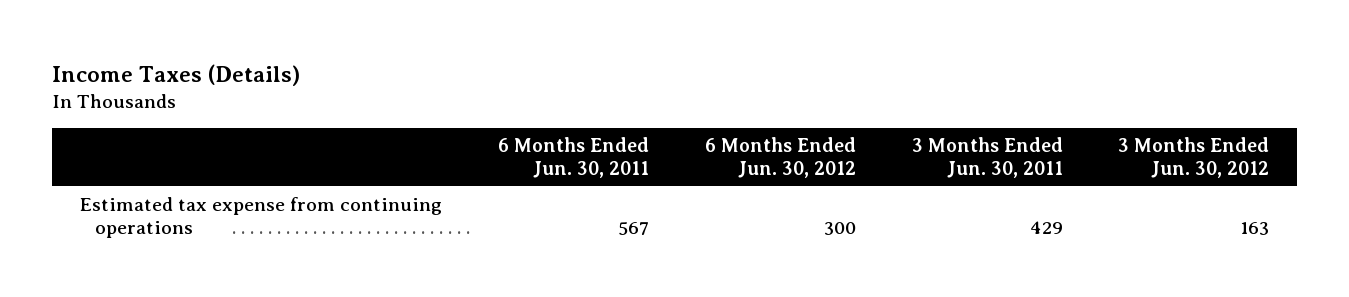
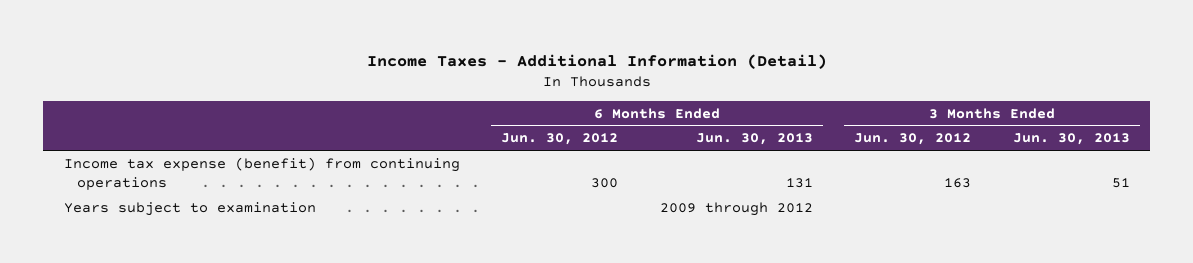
- Income Taxes (Details)
+ Income Taxes - Additional Information (Detail)
- | 6 Months Ended Jun. 30, 2011 | 6 Months Ended Jun. 30, 2012 | 3 Months Ended Jun. 30, 2011 | 3 Months Ended Jun. 30, 2012
+ | 6 Months Ended Jun. 30, 2012 | 6 Months Ended Jun. 30, 2013 | 3 Months Ended Jun. 30, 2012 | 3 Months Ended Jun. 30, 2013
- Estimated tax expense from continuing operations | 567 | 300 | 429 | 163
+ Income tax expense (benefit) from continuing operations | 300 | 131 | 163 | 51
+ Years subject to examination | | 2009 through 2012 | |

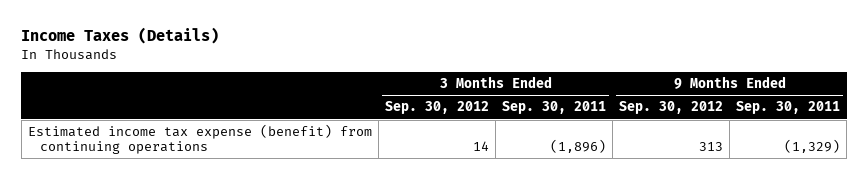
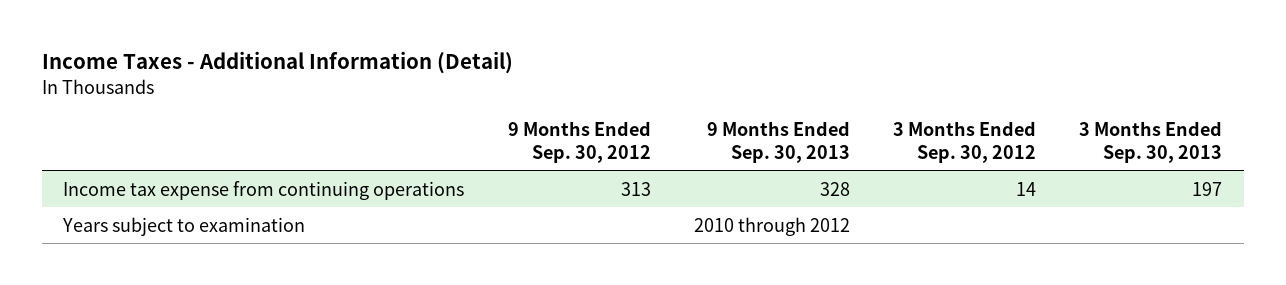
- Income Taxes (Details)
+ Income Taxes - Additional Information (Detail)
- | 3 Months Ended Sep. 30, 2012 | 3 Months Ended Sep. 30, 2011 | 9 Months Ended Sep. 30, 2012 | 9 Months Ended Sep. 30, 2011
+ | 9 Months Ended Sep. 30, 2012 | 9 Months Ended Sep. 30, 2013 | 3 Months Ended Sep. 30, 2012 | 3 Months Ended Sep. 30, 2013
- Estimated income tax expense (benefit) from continuing operations | 14 | (1,896) | 313 | (1,329)
+ Income tax expense from continuing operations | 313 | 328 | 14 | 197
+ Years subject to examination | | 2010 through 2012 | |

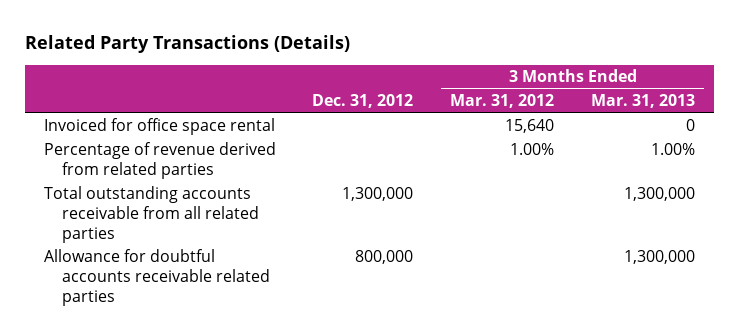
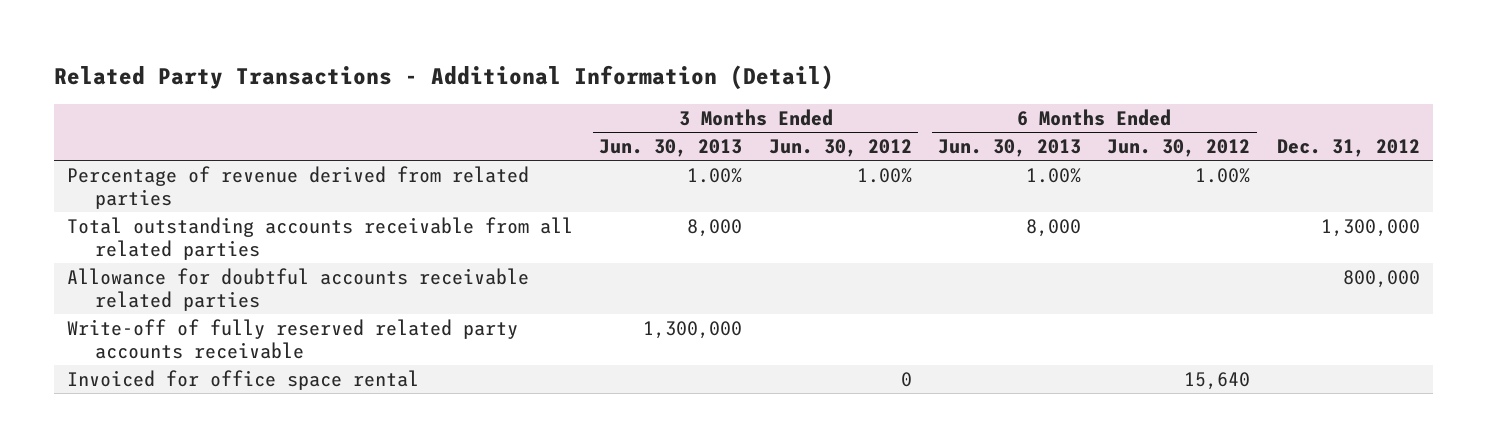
- Related Party Transactions (Details)
+ Related Party Transactions - Additional Information (Detail)
- | Dec. 31, 2012 | 3 Months Ended Mar. 31, 2012 | 3 Months Ended Mar. 31, 2013
+ | 3 Months Ended Jun. 30, 2013 | 3 Months Ended Jun. 30, 2012 | 6 Months Ended Jun. 30, 2013 | 6 Months Ended Jun. 30, 2012 | Dec. 31, 2012
+ Write-off of fully reserved related party accounts receivable | 1,300,000 | | | |
moved down: Invoiced for office space rental | | 0 | | 15,640 |

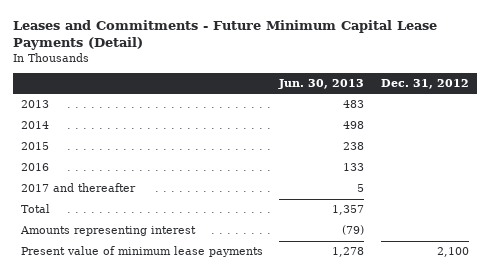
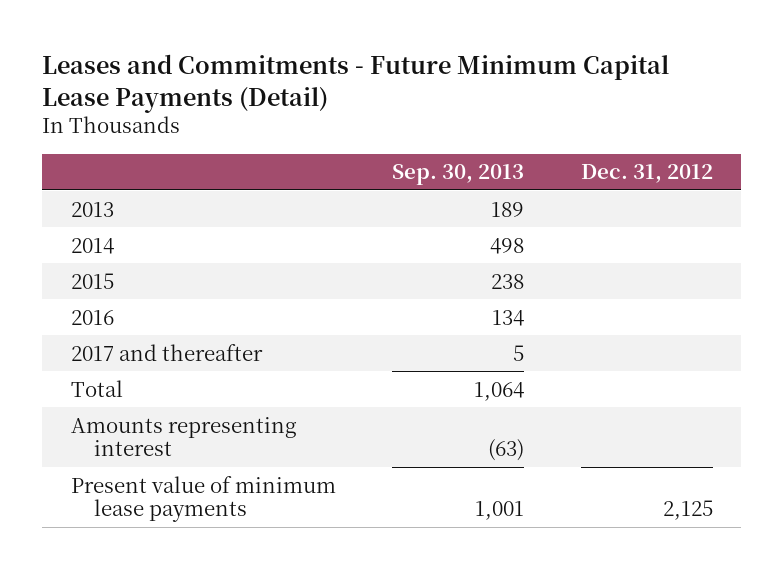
- | Jun. 30, 2013 | Dec. 31, 2012
+ | Sep. 30, 2013 | Dec. 31, 2012
- Present value of minimum lease payments | 1,278 | 2,100
+ Present value of minimum lease payments | 1,001 | 2,125

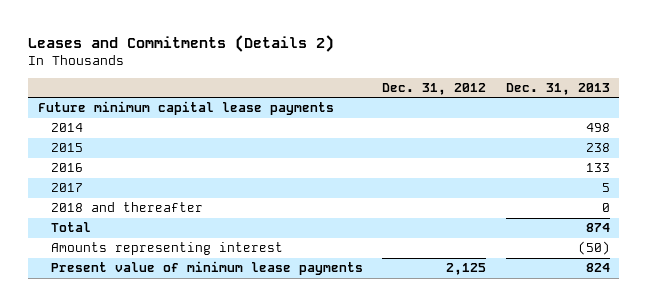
- Leases and Commitments - Future Minimum Capital Lease Payments (Detail)
+ Leases and Commitments (Details 2)
- | Sep. 30, 2013 | Dec. 31, 2012
+ | Dec. 31, 2012 | Dec. 31, 2013
- 2013 | 189 |
+ Future minimum capital lease payments
- 2017 and thereafter | 5 |
+ 2017 | | 5
+ 2018 and thereafter | | 0

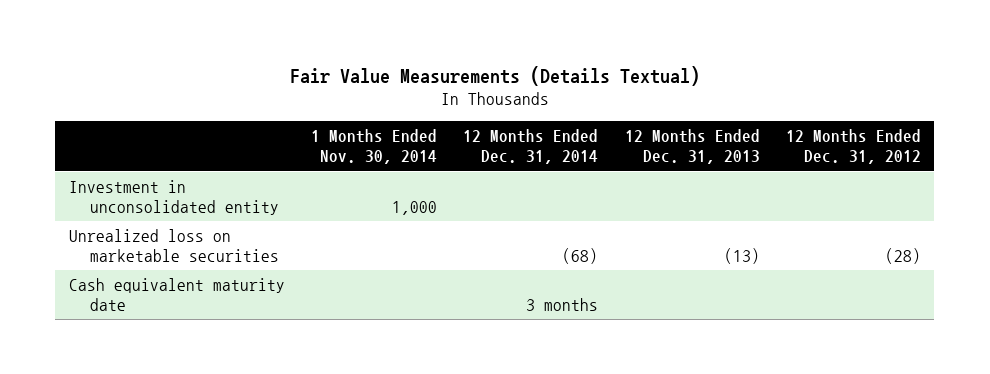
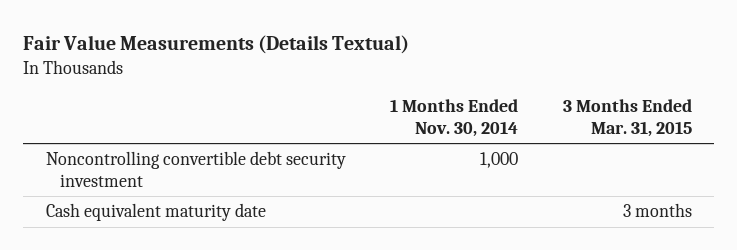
- | 1 Months Ended Nov. 30, 2014 | 12 Months Ended Dec. 31, 2014 | 12 Months Ended Dec. 31, 2013 | 12 Months Ended Dec. 31, 2012
+ | 1 Months Ended Nov. 30, 2014 | 3 Months Ended Mar. 31, 2015
- Investment in unconsolidated entity | 1,000 | | |
- Unrealized loss on marketable securities | | (68) | (13) | (28)
+ Noncontrolling convertible debt security investment | 1,000 |

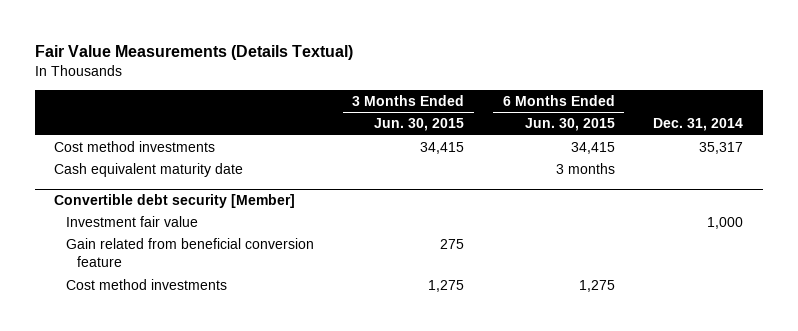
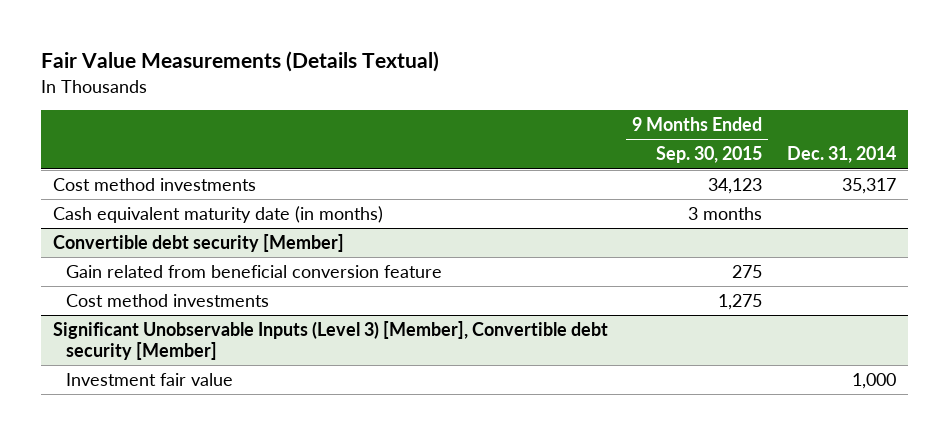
- | 3 Months Ended Jun. 30, 2015 | 6 Months Ended Jun. 30, 2015 | Dec. 31, 2014
+ | 9 Months Ended Sep. 30, 2015 | Dec. 31, 2014
- Cash equivalent maturity date | | 3 months |
+ Cash equivalent maturity date (in months) | 3 months |
@ Convertible debt security [Member]
- Investment fair value | | | 1,000
+ Significant Unobservable Inputs (Level 3) [Member], Convertible debt security [Member]
+ Investment fair value | | 1,000

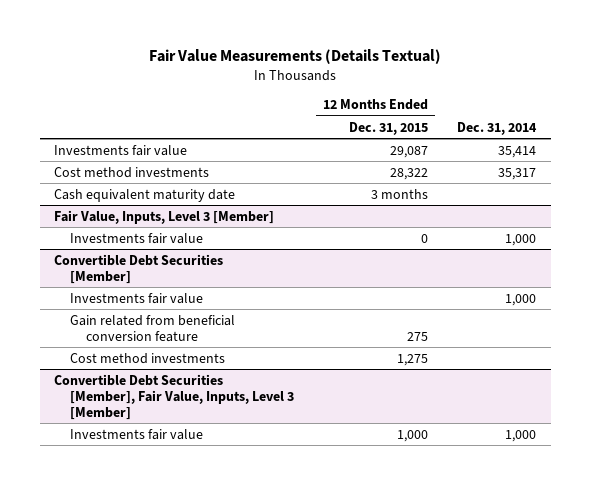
- | 9 Months Ended Sep. 30, 2015 | Dec. 31, 2014
+ | 12 Months Ended Dec. 31, 2015 | Dec. 31, 2014
+ Investments fair value | 29,087 | 35,414
- Cash equivalent maturity date (in months) | 3 months |
- Convertible debt security [Member]
+ Cash equivalent maturity date | 3 months |
+ Fair Value, Inputs, Level 3 [Member]
+ Investments fair value | 0 | 1,000
+ Convertible Debt Securities [Member]
+ Investments fair value | | 1,000
- Significant Unobservable Inputs (Level 3) [Member], Convertible debt security [Member]
- Investment fair value | | 1,000
+ Convertible Debt Securities [Member], Fair Value, Inputs, Level 3 [Member]
+ Investments fair value | 1,000 | 1,000

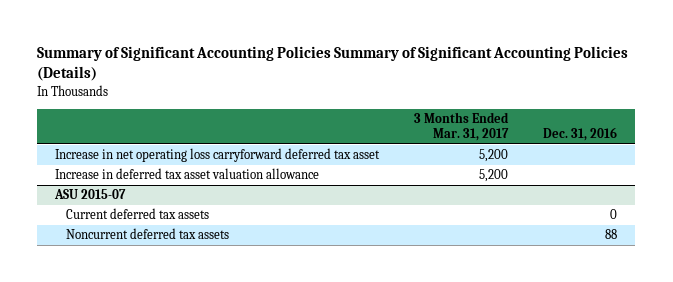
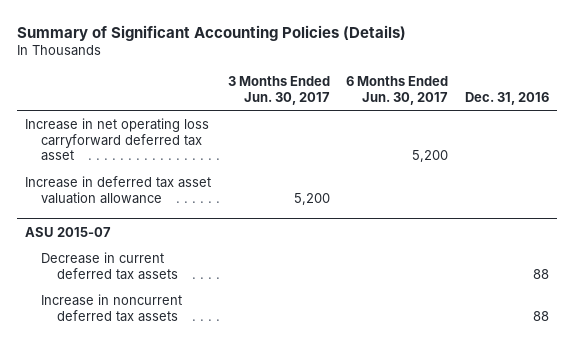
- Summary of Significant Accounting Policies Summary of Significant Accounting Policies (Details)
+ Summary of Significant Accounting Policies (Details)
- | 3 Months Ended Mar. 31, 2017 | Dec. 31, 2016
+ | 3 Months Ended Jun. 30, 2017 | 6 Months Ended Jun. 30, 2017 | Dec. 31, 2016
@ ASU 2015-07
- Current deferred tax assets | | 0
- Noncurrent deferred tax assets | | 88
+ Decrease in current deferred tax assets | | | 88
+ Increase in noncurrent deferred tax assets | | | 88

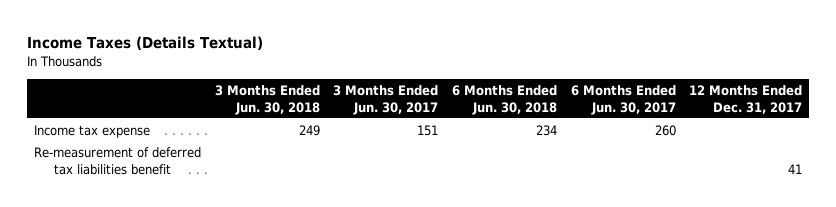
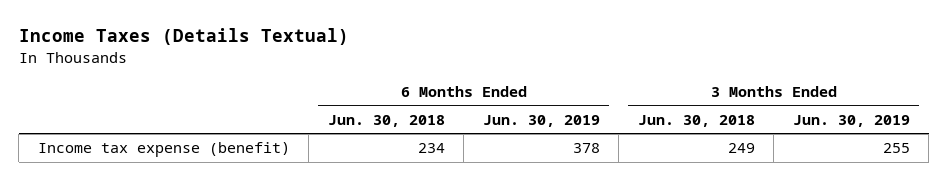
- | 3 Months Ended Jun. 30, 2018 | 3 Months Ended Jun. 30, 2017 | 6 Months Ended Jun. 30, 2018 | 6 Months Ended Jun. 30, 2017 | 12 Months Ended Dec. 31, 2017
+ | 6 Months Ended Jun. 30, 2018 | 6 Months Ended Jun. 30, 2019 | 3 Months Ended Jun. 30, 2018 | 3 Months Ended Jun. 30, 2019
- Income tax expense | 249 | 151 | 234 | 260 |
- Re-measurement of deferred tax liabilities benefit | | | | | 41
+ Income tax expense (benefit) | 234 | 378 | 249 | 255

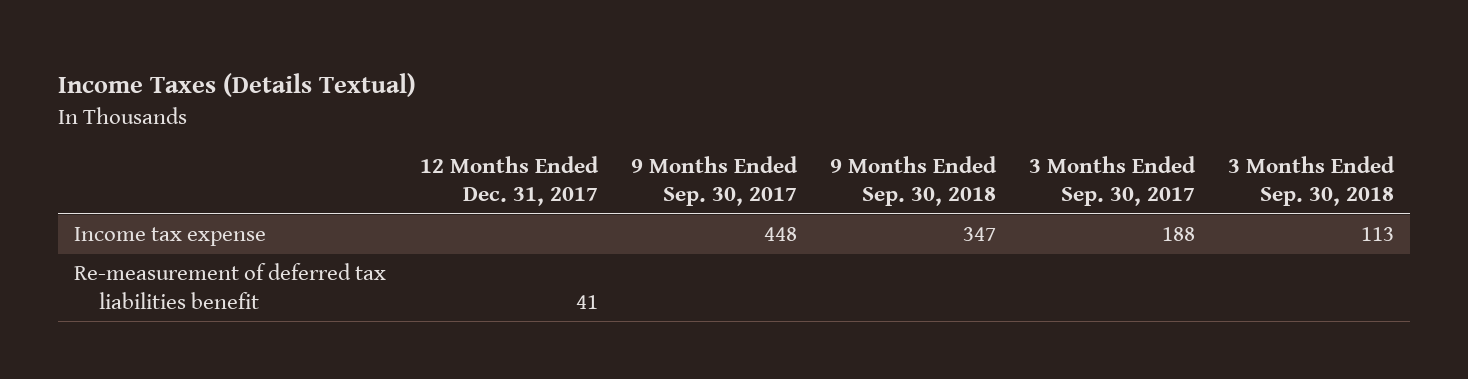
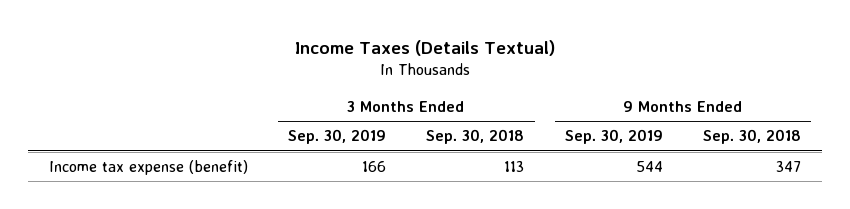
- | 12 Months Ended Dec. 31, 2017 | 9 Months Ended Sep. 30, 2017 | 9 Months Ended Sep. 30, 2018 | 3 Months Ended Sep. 30, 2017 | 3 Months Ended Sep. 30, 2018
+ | 3 Months Ended Sep. 30, 2019 | 3 Months Ended Sep. 30, 2018 | 9 Months Ended Sep. 30, 2019 | 9 Months Ended Sep. 30, 2018
- Income tax expense | | 448 | 347 | 188 | 113
- Re-measurement of deferred tax liabilities benefit | 41 | | | |
+ Income tax expense (benefit) | 166 | 113 | 544 | 347

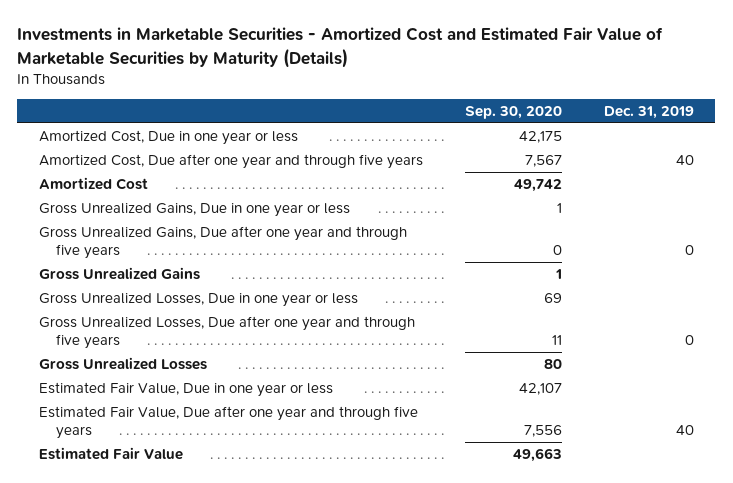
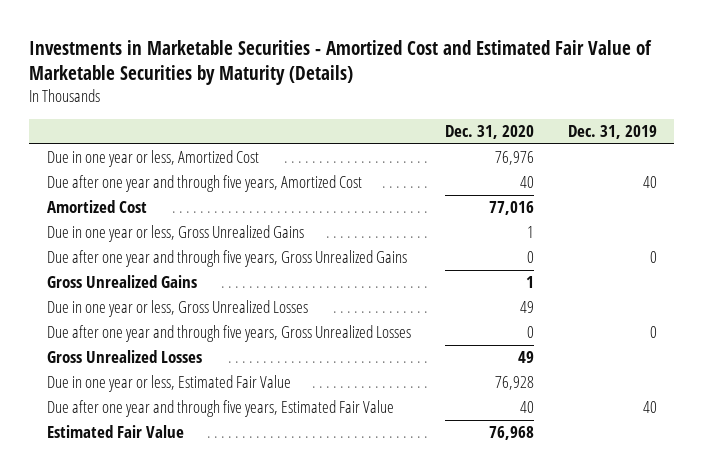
- | Sep. 30, 2020 | Dec. 31, 2019
+ | Dec. 31, 2020 | Dec. 31, 2019
- Amortized Cost, Due in one year or less | 42,175 |
- Amortized Cost, Due after one year and through five years | 7,567 | 40
+ Due in one year or less, Amortized Cost | 76,976 |
+ Due after one year and through five years, Amortized Cost | 40 | 40
- Gross Unrealized Gains, Due in one year or less | 1 |
- Gross Unrealized Gains, Due after one year and through five years | 0 | 0
+ Due in one year or less, Gross Unrealized Gains | 1 |
+ Due after one year and through five years, Gross Unrealized Gains | 0 | 0
- Gross Unrealized Losses, Due in one year or less | 69 |
- Gross Unrealized Losses, Due after one year and through five years | 11 | 0
+ Due in one year or less, Gross Unrealized Losses | 49 |
+ Due after one year and through five years, Gross Unrealized Losses | 0 | 0
- Estimated Fair Value, Due in one year or less | 42,107 |
- Estimated Fair Value, Due after one year and through five years | 7,556 | 40
+ Due in one year or less, Estimated Fair Value | 76,928 |
+ Due after one year and through five years, Estimated Fair Value | 40 | 40

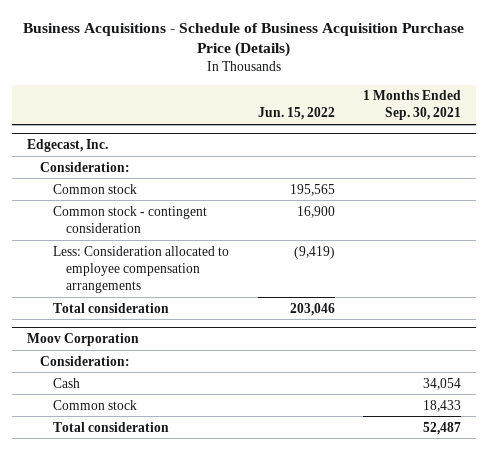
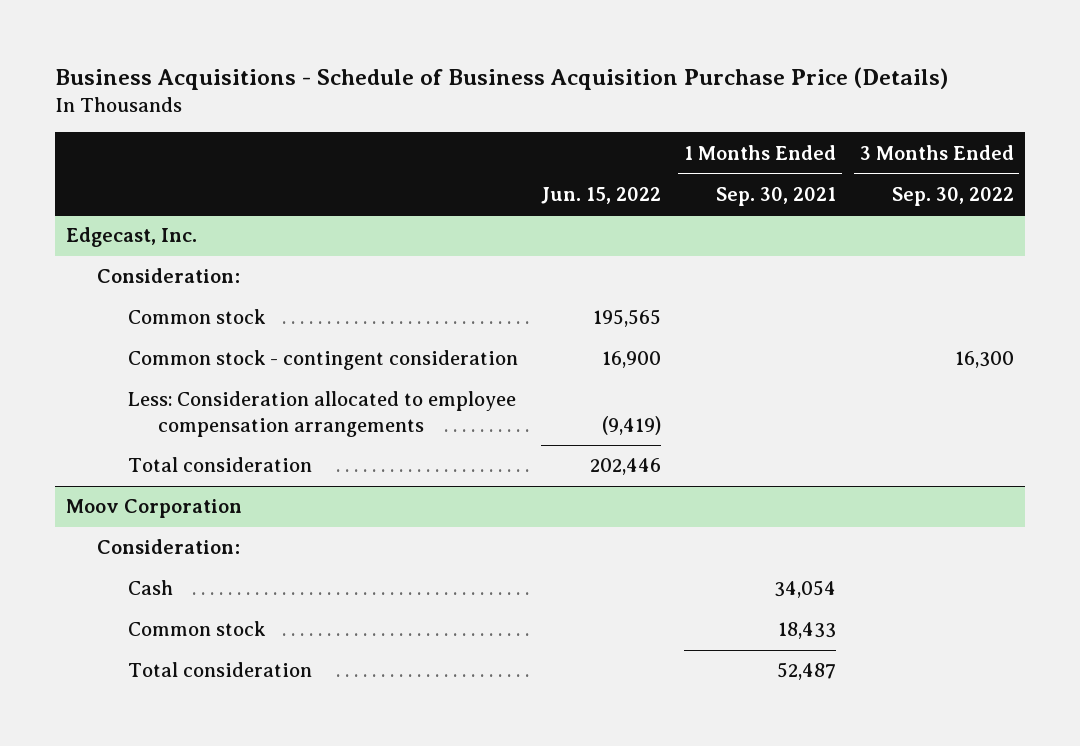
- | Jun. 15, 2022 | 1 Months Ended Sep. 30, 2021
+ | Jun. 15, 2022 | 1 Months Ended Sep. 30, 2021 | 3 Months Ended Sep. 30, 2022
@ Edgecast, Inc.
- Total consideration | 203,046 |
+ Total consideration | 202,446 | |

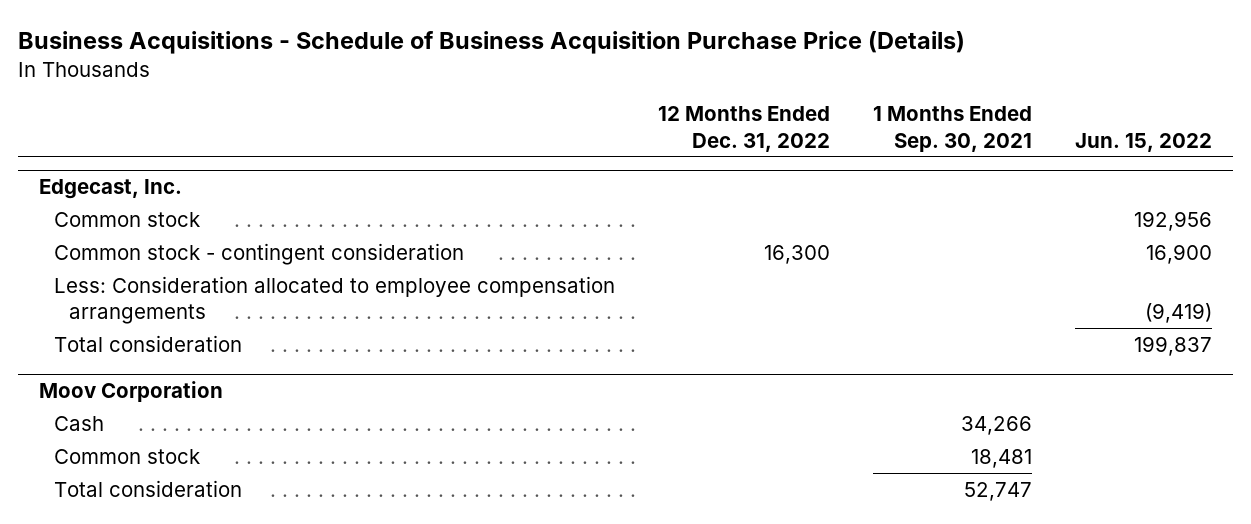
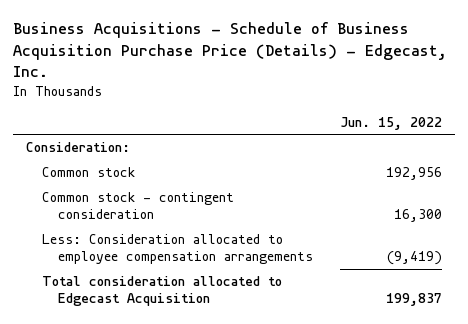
- Business Acquisitions - Schedule of Business Acquisition Purchase Price (Details)
+ Business Acquisitions - Schedule of Business Acquisition Purchase Price (Details) - Edgecast, Inc.
- | 12 Months Ended Dec. 31, 2022 | 1 Months Ended Sep. 30, 2021 | Jun. 15, 2022
+ | Jun. 15, 2022
- Edgecast, Inc.
+ Consideration:
- Common stock - contingent consideration | 16,300 | | 16,900
+ Common stock - contingent consideration | 16,300
- Total consideration | | | 199,837
- Moov Corporation
- Cash | | 34,266 |
- Common stock | | 18,481 |
- Total consideration | | 52,747 |
+ Total consideration allocated to Edgecast Acquisition | 199,837

